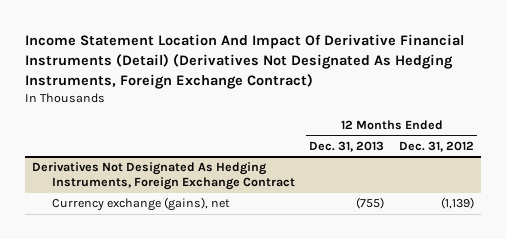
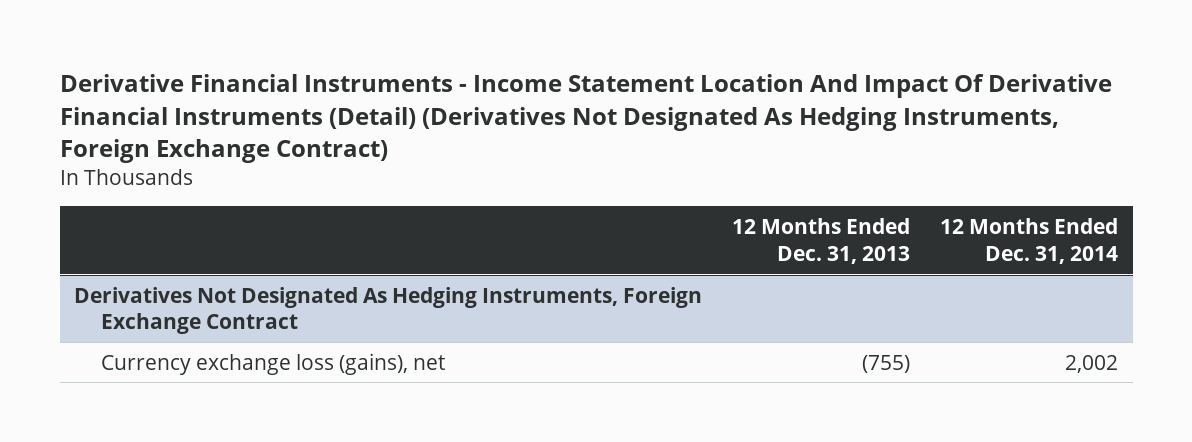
- Income Statement Location And Impact Of Derivative Financial Instruments (Detail) (Derivatives Not Designated As Hedging Instruments, Foreign Exchange Contract)
+ Derivative Financial Instruments - Income Statement Location And Impact Of Derivative Financial Instruments (Detail) (Derivatives Not Designated As Hedging Instruments, Foreign Exchange Contract)
- | 12 Months Ended Dec. 31, 2013 | 12 Months Ended Dec. 31, 2012
+ | 12 Months Ended Dec. 31, 2013 | 12 Months Ended Dec. 31, 2014
@ Derivatives Not Designated As Hedging Instruments, Foreign Exchange Contract
- Currency exchange (gains), net | (755) | (1,139)
+ Currency exchange loss (gains), net | (755) | 2,002

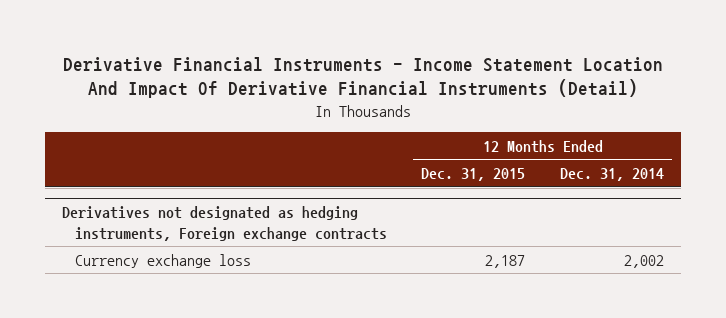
- Derivative Financial Instruments - Income Statement Location And Impact Of Derivative Financial Instruments (Detail) (Derivatives Not Designated As Hedging Instruments, Foreign Exchange Contract)
+ Derivative Financial Instruments - Income Statement Location And Impact Of Derivative Financial Instruments (Detail)
- | 12 Months Ended Dec. 31, 2013 | 12 Months Ended Dec. 31, 2014
+ | 12 Months Ended Dec. 31, 2015 | 12 Months Ended Dec. 31, 2014
- Derivatives Not Designated As Hedging Instruments, Foreign Exchange Contract
- Currency exchange loss (gains), net | (755) | 2,002
+ Derivatives not designated as hedging instruments, Foreign exchange contracts
+ Currency exchange loss | 2,187 | 2,002

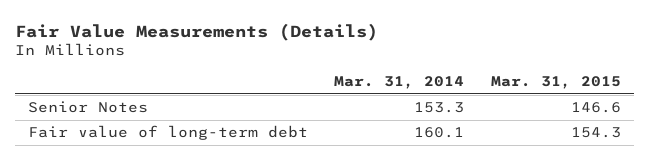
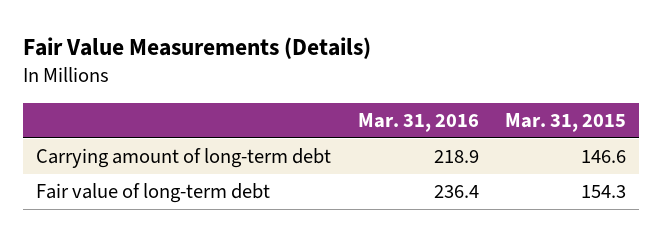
- | Mar. 31, 2014 | Mar. 31, 2015
+ | Mar. 31, 2016 | Mar. 31, 2015
- Senior Notes | 153.3 | 146.6
+ Carrying amount of long-term debt | 218.9 | 146.6

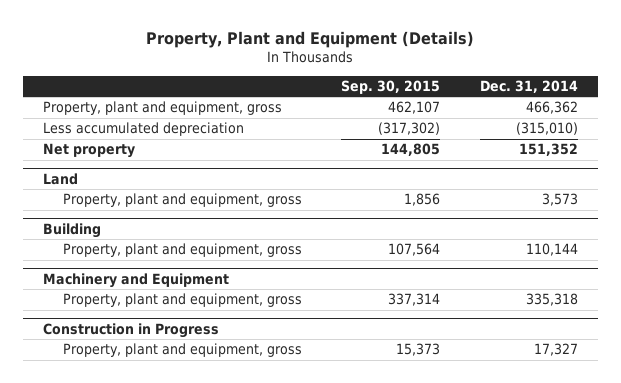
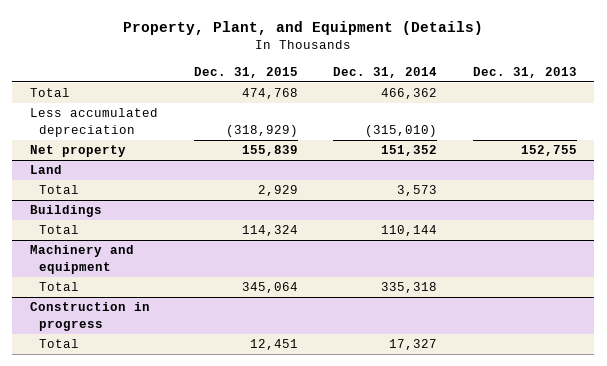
- Property, Plant and Equipment (Details)
+ Property, Plant, and Equipment (Details)
- | Sep. 30, 2015 | Dec. 31, 2014
+ | Dec. 31, 2015 | Dec. 31, 2014 | Dec. 31, 2013
- Property, plant and equipment, gross | 462,107 | 466,362
+ Total | 474,768 | 466,362 |
@ Land
- Property, plant and equipment, gross | 1,856 | 3,573
- Building
- Property, plant and equipment, gross | 107,564 | 110,144
- Machinery and Equipment
- Property, plant and equipment, gross | 337,314 | 335,318
- Construction in Progress
- Property, plant and equipment, gross | 15,373 | 17,327
@ Land
+ Total | 2,929 | 3,573 |
+ Buildings
+ Total | 114,324 | 110,144 |
+ Machinery and equipment
+ Total | 345,064 | 335,318 |
+ Construction in progress
+ Total | 12,451 | 17,327 |

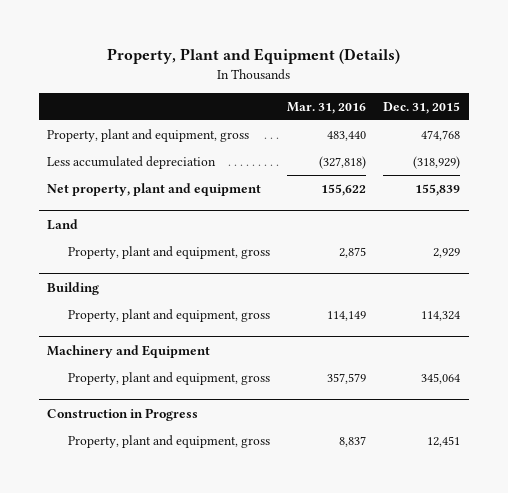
- Property, Plant, and Equipment (Details)
+ Property, Plant and Equipment (Details)
- | Dec. 31, 2015 | Dec. 31, 2014 | Dec. 31, 2013
+ | Mar. 31, 2016 | Dec. 31, 2015
- Total | 474,768 | 466,362 |
+ Property, plant and equipment, gross | 483,440 | 474,768
- Net property | 155,839 | 151,352 | 152,755
+ Net property, plant and equipment | 155,622 | 155,839
@ Land
- Total | 2,929 | 3,573 |
- Buildings
- Total | 114,324 | 110,144 |
- Machinery and equipment
- Total | 345,064 | 335,318 |
- Construction in progress
- Total | 12,451 | 17,327 |
@ Land
+ Property, plant and equipment, gross | 2,875 | 2,929
+ Building
+ Property, plant and equipment, gross | 114,149 | 114,324
+ Machinery and Equipment
+ Property, plant and equipment, gross | 357,579 | 345,064
+ Construction in Progress
+ Property, plant and equipment, gross | 8,837 | 12,451

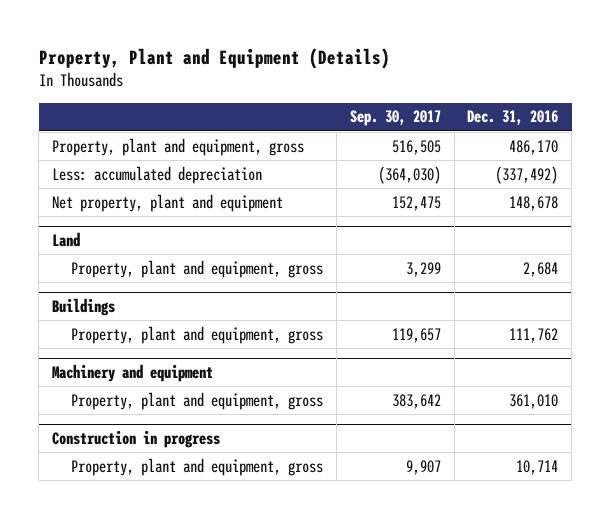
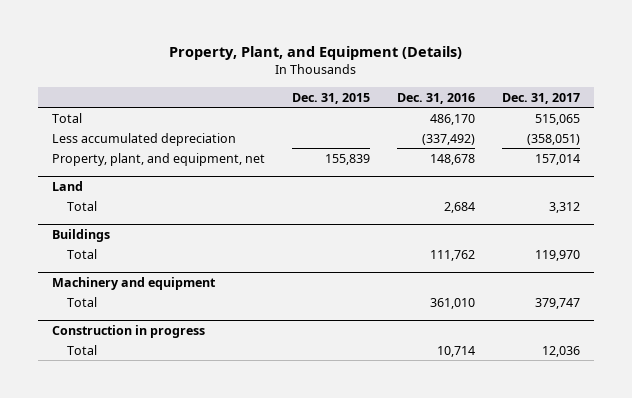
- Property, Plant and Equipment (Details)
+ Property, Plant, and Equipment (Details)
- | Sep. 30, 2017 | Dec. 31, 2016
+ | Dec. 31, 2015 | Dec. 31, 2016 | Dec. 31, 2017
- Property, plant and equipment, gross | 516,505 | 486,170
- Less: accumulated depreciation | (364,030) | (337,492)
- Net property, plant and equipment | 152,475 | 148,678
+ Total | | 486,170 | 515,065
+ Less accumulated depreciation | | (337,492) | (358,051)
+ Property, plant, and equipment, net | 155,839 | 148,678 | 157,014
@ Land
- Property, plant and equipment, gross | 3,299 | 2,684
+ Total | | 2,684 | 3,312
@ Buildings
- Property, plant and equipment, gross | 119,657 | 111,762
+ Total | | 111,762 | 119,970
@ Machinery and equipment
- Property, plant and equipment, gross | 383,642 | 361,010
+ Total | | 361,010 | 379,747
@ Construction in progress
- Property, plant and equipment, gross | 9,907 | 10,714
+ Total | | 10,714 | 12,036

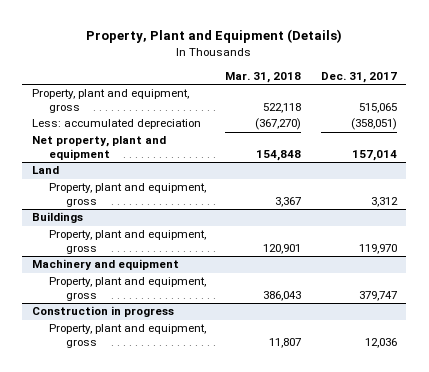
- Property, Plant, and Equipment (Details)
+ Property, Plant and Equipment (Details)
- | Dec. 31, 2015 | Dec. 31, 2016 | Dec. 31, 2017
+ | Mar. 31, 2018 | Dec. 31, 2017
- Total | | 486,170 | 515,065
- Less accumulated depreciation | | (337,492) | (358,051)
- Property, plant, and equipment, net | 155,839 | 148,678 | 157,014
+ Property, plant and equipment, gross | 522,118 | 515,065
+ Less: accumulated depreciation | (367,270) | (358,051)
+ Net property, plant and equipment | 154,848 | 157,014
@ Land
- Total | | 2,684 | 3,312
+ Property, plant and equipment, gross | 3,367 | 3,312
@ Buildings
- Total | | 111,762 | 119,970
+ Property, plant and equipment, gross | 120,901 | 119,970
@ Machinery and equipment
- Total | | 361,010 | 379,747
+ Property, plant and equipment, gross | 386,043 | 379,747
@ Construction in progress
- Total | | 10,714 | 12,036
+ Property, plant and equipment, gross | 11,807 | 12,036

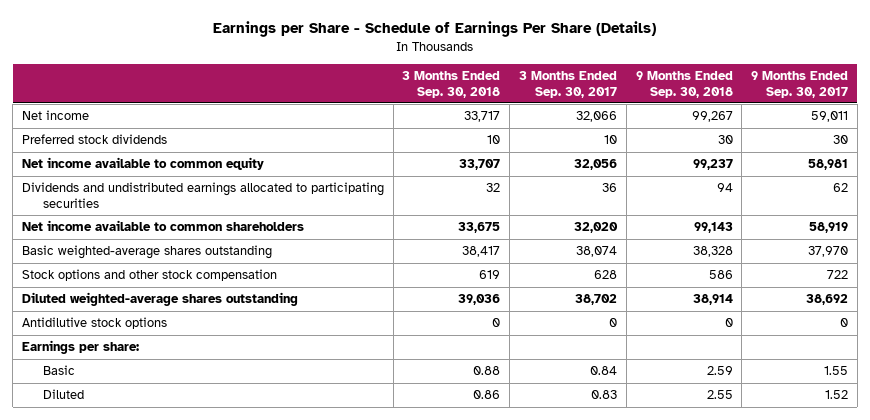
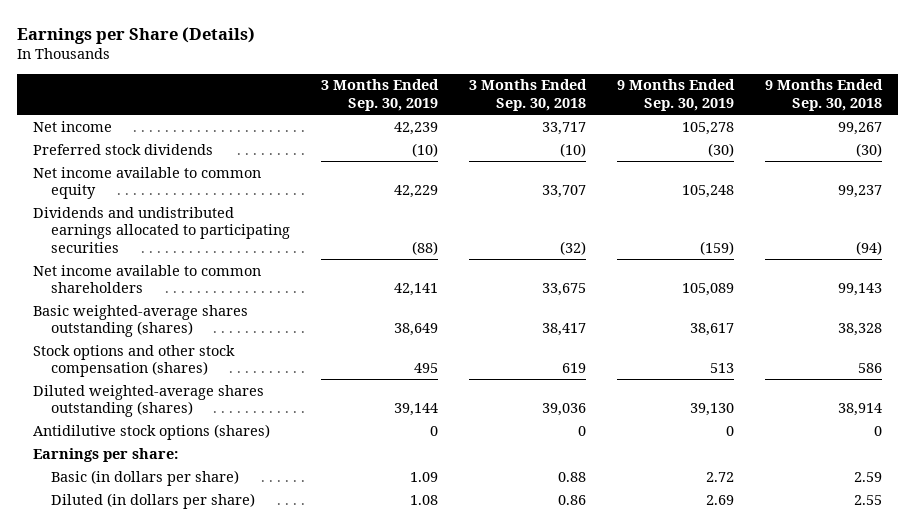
- Earnings per Share - Schedule of Earnings Per Share (Details)
+ Earnings per Share (Details)
- | 3 Months Ended Sep. 30, 2018 | 3 Months Ended Sep. 30, 2017 | 9 Months Ended Sep. 30, 2018 | 9 Months Ended Sep. 30, 2017
+ | 3 Months Ended Sep. 30, 2019 | 3 Months Ended Sep. 30, 2018 | 9 Months Ended Sep. 30, 2019 | 9 Months Ended Sep. 30, 2018
- Preferred stock dividends | 10 | 10 | 30 | 30
+ Preferred stock dividends | (10) | (10) | (30) | (30)
- Dividends and undistributed earnings allocated to participating securities | 32 | 36 | 94 | 62
+ Dividends and undistributed earnings allocated to participating securities | (88) | (32) | (159) | (94)
- Basic weighted-average shares outstanding | 38,417 | 38,074 | 38,328 | 37,970
- Stock options and other stock compensation | 619 | 628 | 586 | 722
- Diluted weighted-average shares outstanding | 39,036 | 38,702 | 38,914 | 38,692
- Antidilutive stock options | 0 | 0 | 0 | 0
+ Basic weighted-average shares outstanding (shares) | 38,649 | 38,417 | 38,617 | 38,328
+ Stock options and other stock compensation (shares) | 495 | 619 | 513 | 586
+ Diluted weighted-average shares outstanding (shares) | 39,144 | 39,036 | 39,130 | 38,914
+ Antidilutive stock options (shares) | 0 | 0 | 0 | 0
- Basic | 0.88 | 0.84 | 2.59 | 1.55
- Diluted | 0.86 | 0.83 | 2.55 | 1.52
+ Basic (in dollars per share) | 1.09 | 0.88 | 2.72 | 2.59
+ Diluted (in dollars per share) | 1.08 | 0.86 | 2.69 | 2.55

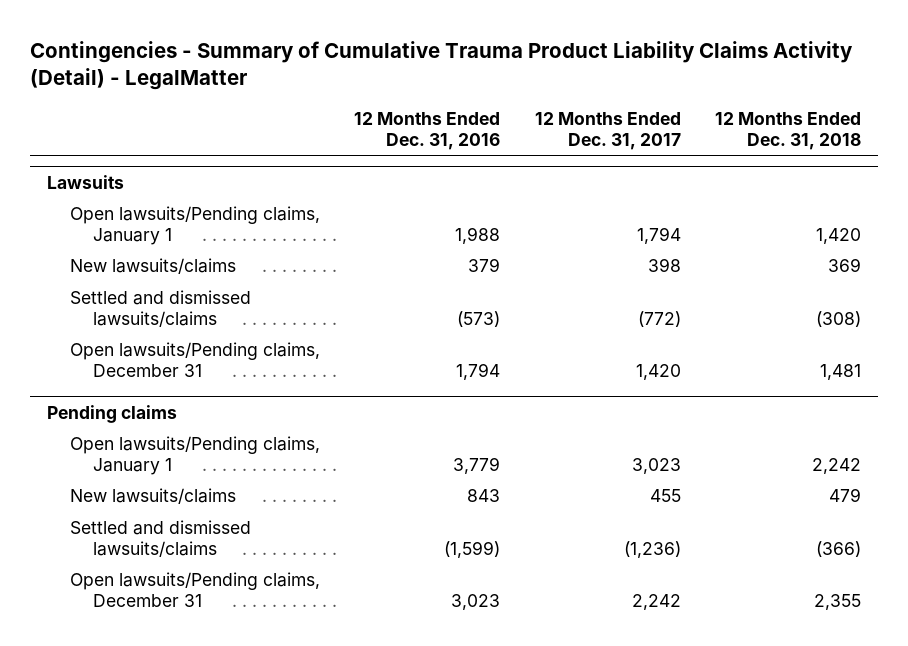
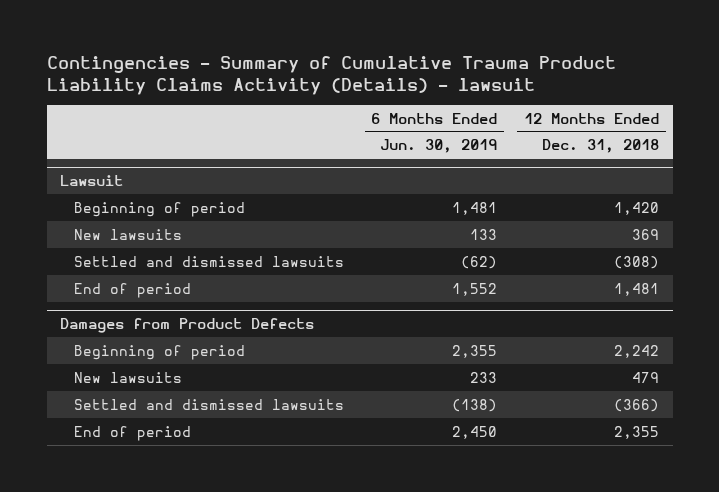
- Contingencies - Summary of Cumulative Trauma Product Liability Claims Activity (Detail) - LegalMatter
+ Contingencies - Summary of Cumulative Trauma Product Liability Claims Activity (Details) - lawsuit
- | 12 Months Ended Dec. 31, 2016 | 12 Months Ended Dec. 31, 2017 | 12 Months Ended Dec. 31, 2018
+ | 6 Months Ended Jun. 30, 2019 | 12 Months Ended Dec. 31, 2018
- Lawsuits
- Open lawsuits/Pending claims, January 1 | 1,988 | 1,794 | 1,420
- New lawsuits/claims | 379 | 398 | 369
- Settled and dismissed lawsuits/claims | (573) | (772) | (308)
- Open lawsuits/Pending claims, December 31 | 1,794 | 1,420 | 1,481
- Pending claims
- Open lawsuits/Pending claims, January 1 | 3,779 | 3,023 | 2,242
- New lawsuits/claims | 843 | 455 | 479
- Settled and dismissed lawsuits/claims | (1,599) | (1,236) | (366)
- Open lawsuits/Pending claims, December 31 | 3,023 | 2,242 | 2,355
+ Lawsuit
+ Beginning of period | 1,481 | 1,420
+ New lawsuits | 133 | 369
+ Settled and dismissed lawsuits | (62) | (308)
+ End of period | 1,552 | 1,481
+ Damages from Product Defects
+ Beginning of period | 2,355 | 2,242
+ New lawsuits | 233 | 479
+ Settled and dismissed lawsuits | (138) | (366)
+ End of period | 2,450 | 2,355

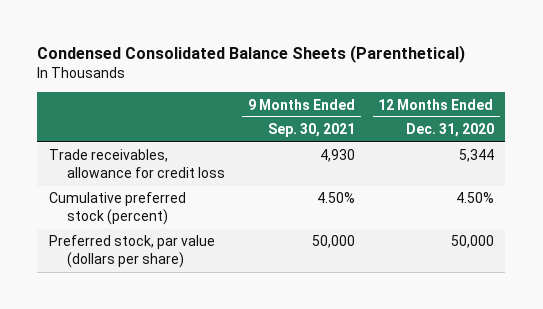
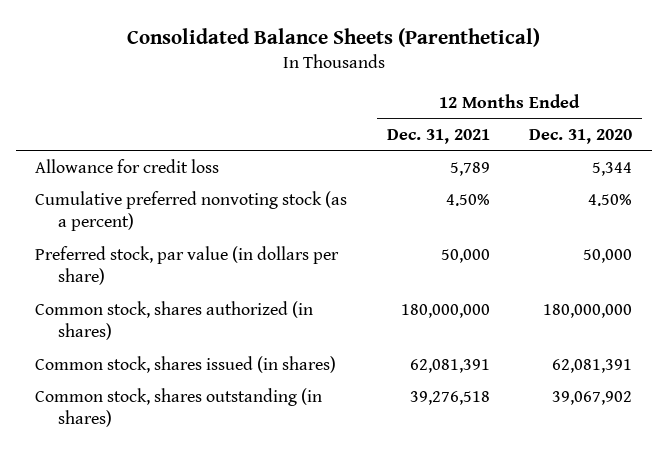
- Condensed Consolidated Balance Sheets (Parenthetical)
+ Consolidated Balance Sheets (Parenthetical)
- | 9 Months Ended Sep. 30, 2021 | 12 Months Ended Dec. 31, 2020
+ | 12 Months Ended Dec. 31, 2021 | 12 Months Ended Dec. 31, 2020
- Trade receivables, allowance for credit loss | 4,930 | 5,344
- Cumulative preferred stock (percent) | 4.50% | 4.50%
- Preferred stock, par value (dollars per share) | 50,000 | 50,000
+ Allowance for credit loss | 5,789 | 5,344
+ Cumulative preferred nonvoting stock (as a percent) | 4.50% | 4.50%
+ Preferred stock, par value (in dollars per share) | 50,000 | 50,000
+ Common stock, shares authorized (in shares) | 180,000,000 | 180,000,000
+ Common stock, shares issued (in shares) | 62,081,391 | 62,081,391
+ Common stock, shares outstanding (in shares) | 39,276,518 | 39,067,902

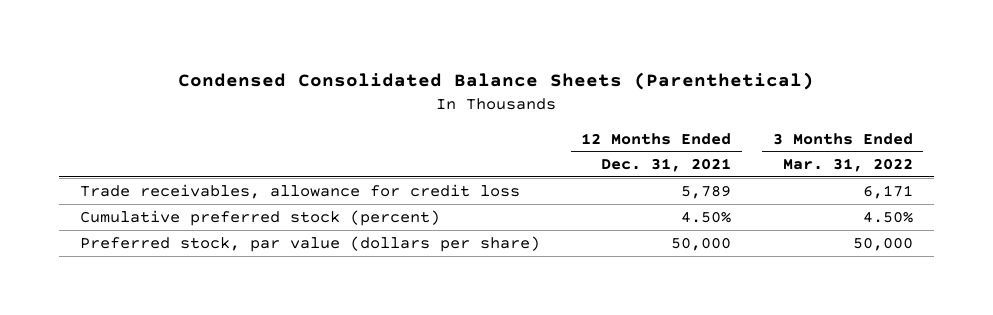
- Consolidated Balance Sheets (Parenthetical)
+ Condensed Consolidated Balance Sheets (Parenthetical)
- | 12 Months Ended Dec. 31, 2021 | 12 Months Ended Dec. 31, 2020
+ | 12 Months Ended Dec. 31, 2021 | 3 Months Ended Mar. 31, 2022
- Allowance for credit loss | 5,789 | 5,344
- Cumulative preferred nonvoting stock (as a percent) | 4.50% | 4.50%
- Preferred stock, par value (in dollars per share) | 50,000 | 50,000
- Common stock, shares authorized (in shares) | 180,000,000 | 180,000,000
- Common stock, shares issued (in shares) | 62,081,391 | 62,081,391
- Common stock, shares outstanding (in shares) | 39,276,518 | 39,067,902
+ Trade receivables, allowance for credit loss | 5,789 | 6,171
+ Cumulative preferred stock (percent) | 4.50% | 4.50%
+ Preferred stock, par value (dollars per share) | 50,000 | 50,000

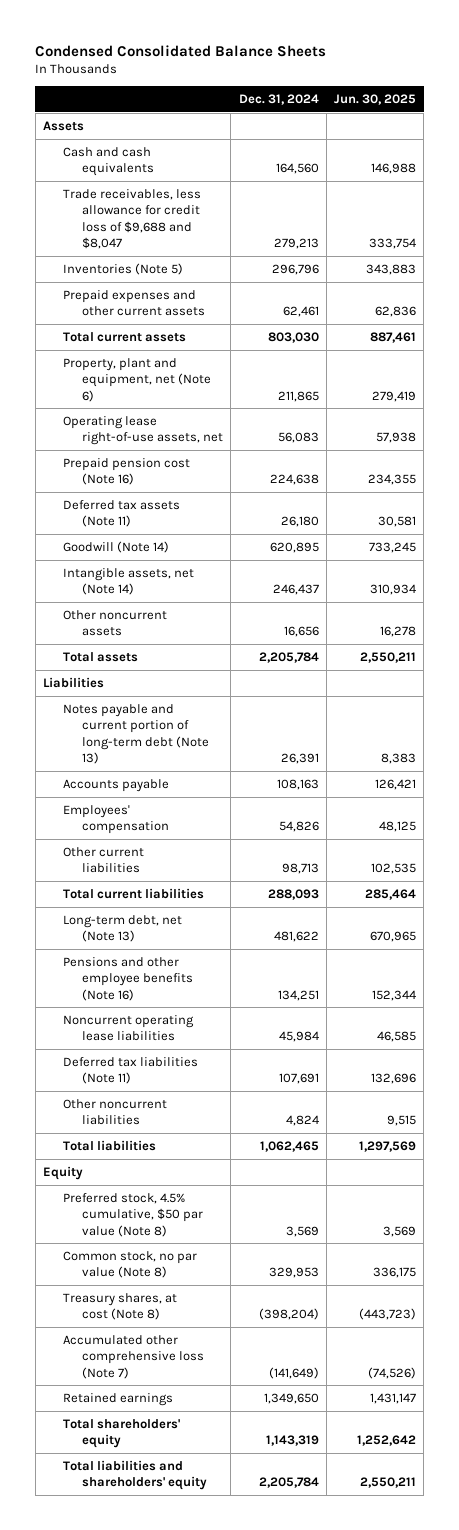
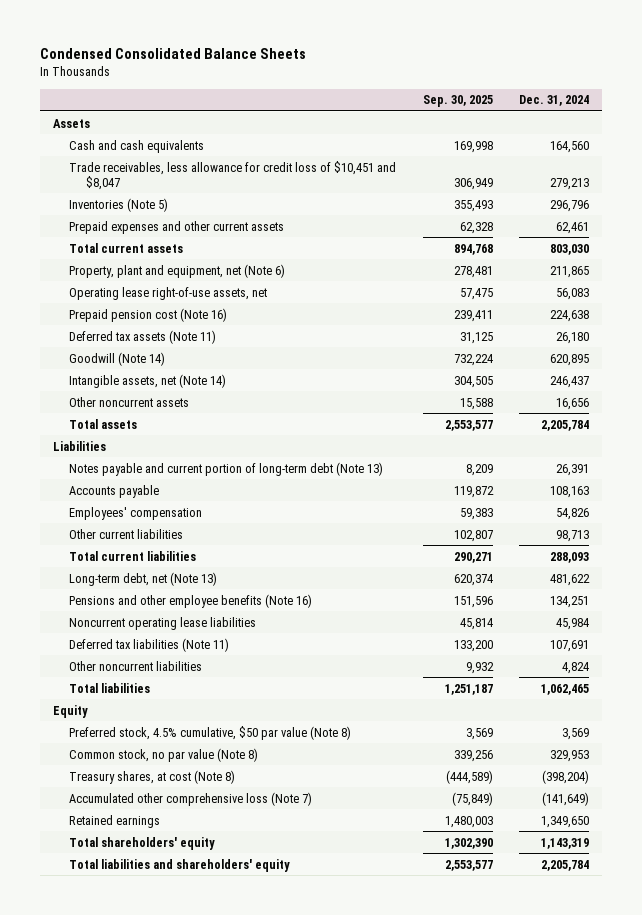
- | Dec. 31, 2024 | Jun. 30, 2025
+ | Sep. 30, 2025 | Dec. 31, 2024
- Trade receivables, less allowance for credit loss of $9,688 and $8,047 | 279,213 | 333,754
+ Trade receivables, less allowance for credit loss of $10,451 and $8,047 | 306,949 | 279,213

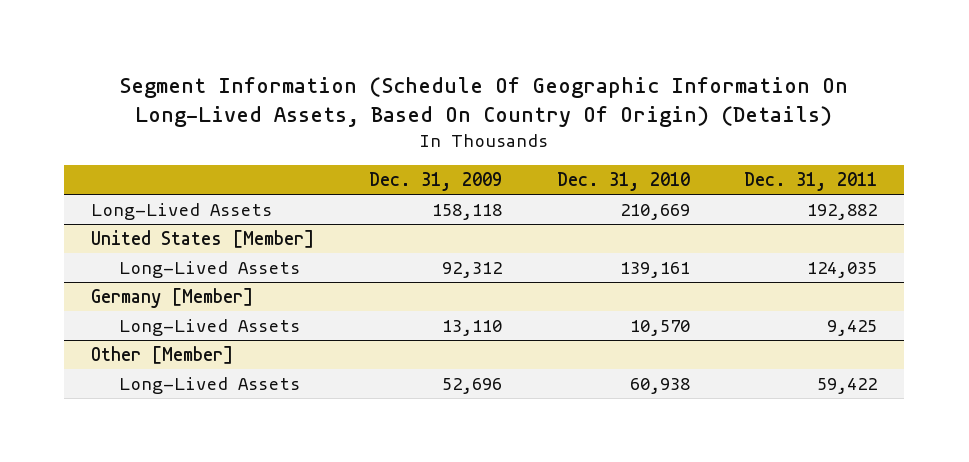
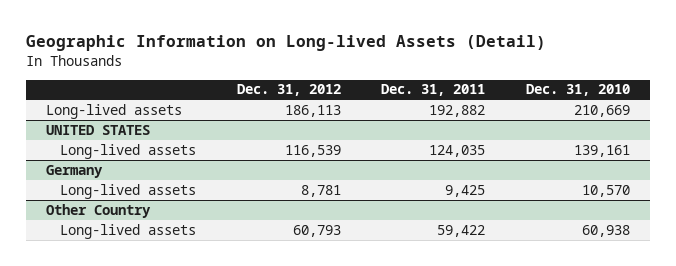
- Segment Information (Schedule Of Geographic Information On Long-Lived Assets, Based On Country Of Origin) (Details)
+ Geographic Information on Long-lived Assets (Detail)
- | Dec. 31, 2009 | Dec. 31, 2010 | Dec. 31, 2011
+ | Dec. 31, 2012 | Dec. 31, 2011 | Dec. 31, 2010
- Long-Lived Assets | 158,118 | 210,669 | 192,882
- United States [Member]
- Long-Lived Assets | 92,312 | 139,161 | 124,035
- Germany [Member]
- Long-Lived Assets | 13,110 | 10,570 | 9,425
- Other [Member]
- Long-Lived Assets | 52,696 | 60,938 | 59,422
+ Long-lived assets | 186,113 | 192,882 | 210,669
+ UNITED STATES
+ Long-lived assets | 116,539 | 124,035 | 139,161
+ Germany
+ Long-lived assets | 8,781 | 9,425 | 10,570
+ Other Country
+ Long-lived assets | 60,793 | 59,422 | 60,938

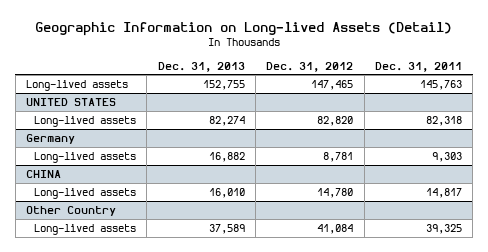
- | Dec. 31, 2012 | Dec. 31, 2011 | Dec. 31, 2010
+ | Dec. 31, 2013 | Dec. 31, 2012 | Dec. 31, 2011
- Long-lived assets | 186,113 | 192,882 | 210,669
+ Long-lived assets | 152,755 | 147,465 | 145,763
@ UNITED STATES
- Long-lived assets | 116,539 | 124,035 | 139,161
+ Long-lived assets | 82,274 | 82,820 | 82,318
@ Germany
- Long-lived assets | 8,781 | 9,425 | 10,570
+ Long-lived assets | 16,882 | 8,781 | 9,303
+ CHINA
+ Long-lived assets | 16,010 | 14,780 | 14,817
@ Other Country
- Long-lived assets | 60,793 | 59,422 | 60,938
+ Long-lived assets | 37,589 | 41,084 | 39,325

